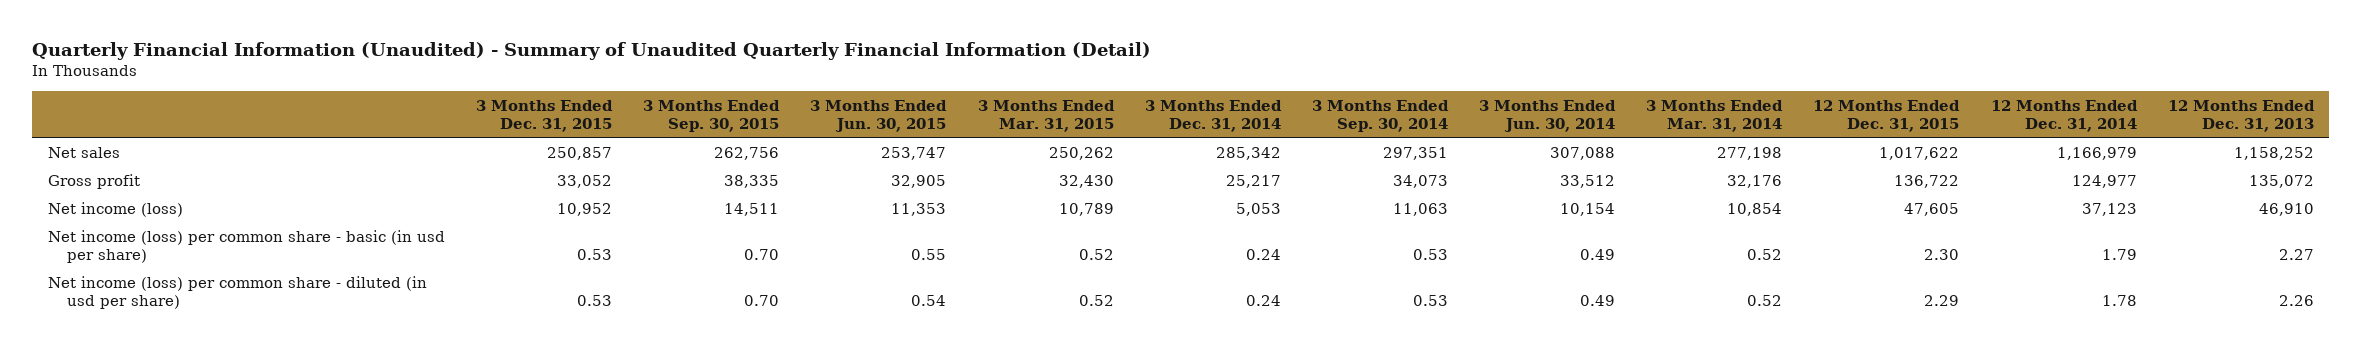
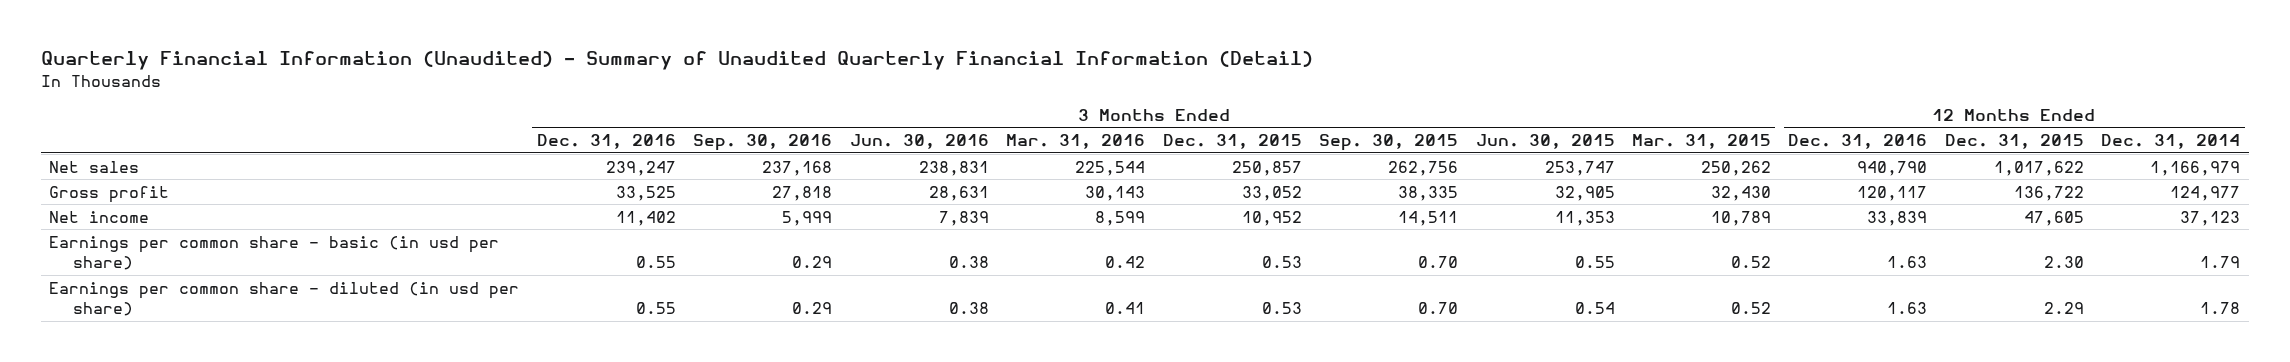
- | 3 Months Ended Dec. 31, 2015 | 3 Months Ended Sep. 30, 2015 | 3 Months Ended Jun. 30, 2015 | 3 Months Ended Mar. 31, 2015 | 3 Months Ended Dec. 31, 2014 | 3 Months Ended Sep. 30, 2014 | 3 Months Ended Jun. 30, 2014 | 3 Months Ended Mar. 31, 2014 | 12 Months Ended Dec. 31, 2015 | 12 Months Ended Dec. 31, 2014 | 12 Months Ended Dec. 31, 2013
+ | 3 Months Ended Dec. 31, 2016 | 3 Months Ended Sep. 30, 2016 | 3 Months Ended Jun. 30, 2016 | 3 Months Ended Mar. 31, 2016 | 3 Months Ended Dec. 31, 2015 | 3 Months Ended Sep. 30, 2015 | 3 Months Ended Jun. 30, 2015 | 3 Months Ended Mar. 31, 2015 | 12 Months Ended Dec. 31, 2016 | 12 Months Ended Dec. 31, 2015 | 12 Months Ended Dec. 31, 2014
- Net income (loss) | 10,952 | 14,511 | 11,353 | 10,789 | 5,053 | 11,063 | 10,154 | 10,854 | 47,605 | 37,123 | 46,910
- Net income (loss) per common share - basic (in usd per share) | 0.53 | 0.70 | 0.55 | 0.52 | 0.24 | 0.53 | 0.49 | 0.52 | 2.30 | 1.79 | 2.27
- Net income (loss) per common share - diluted (in usd per share) | 0.53 | 0.70 | 0.54 | 0.52 | 0.24 | 0.53 | 0.49 | 0.52 | 2.29 | 1.78 | 2.26
+ Net income | 11,402 | 5,999 | 7,839 | 8,599 | 10,952 | 14,511 | 11,353 | 10,789 | 33,839 | 47,605 | 37,123
+ Earnings per common share - basic (in usd per share) | 0.55 | 0.29 | 0.38 | 0.42 | 0.53 | 0.70 | 0.55 | 0.52 | 1.63 | 2.30 | 1.79
+ Earnings per common share - diluted (in usd per share) | 0.55 | 0.29 | 0.38 | 0.41 | 0.53 | 0.70 | 0.54 | 0.52 | 1.63 | 2.29 | 1.78

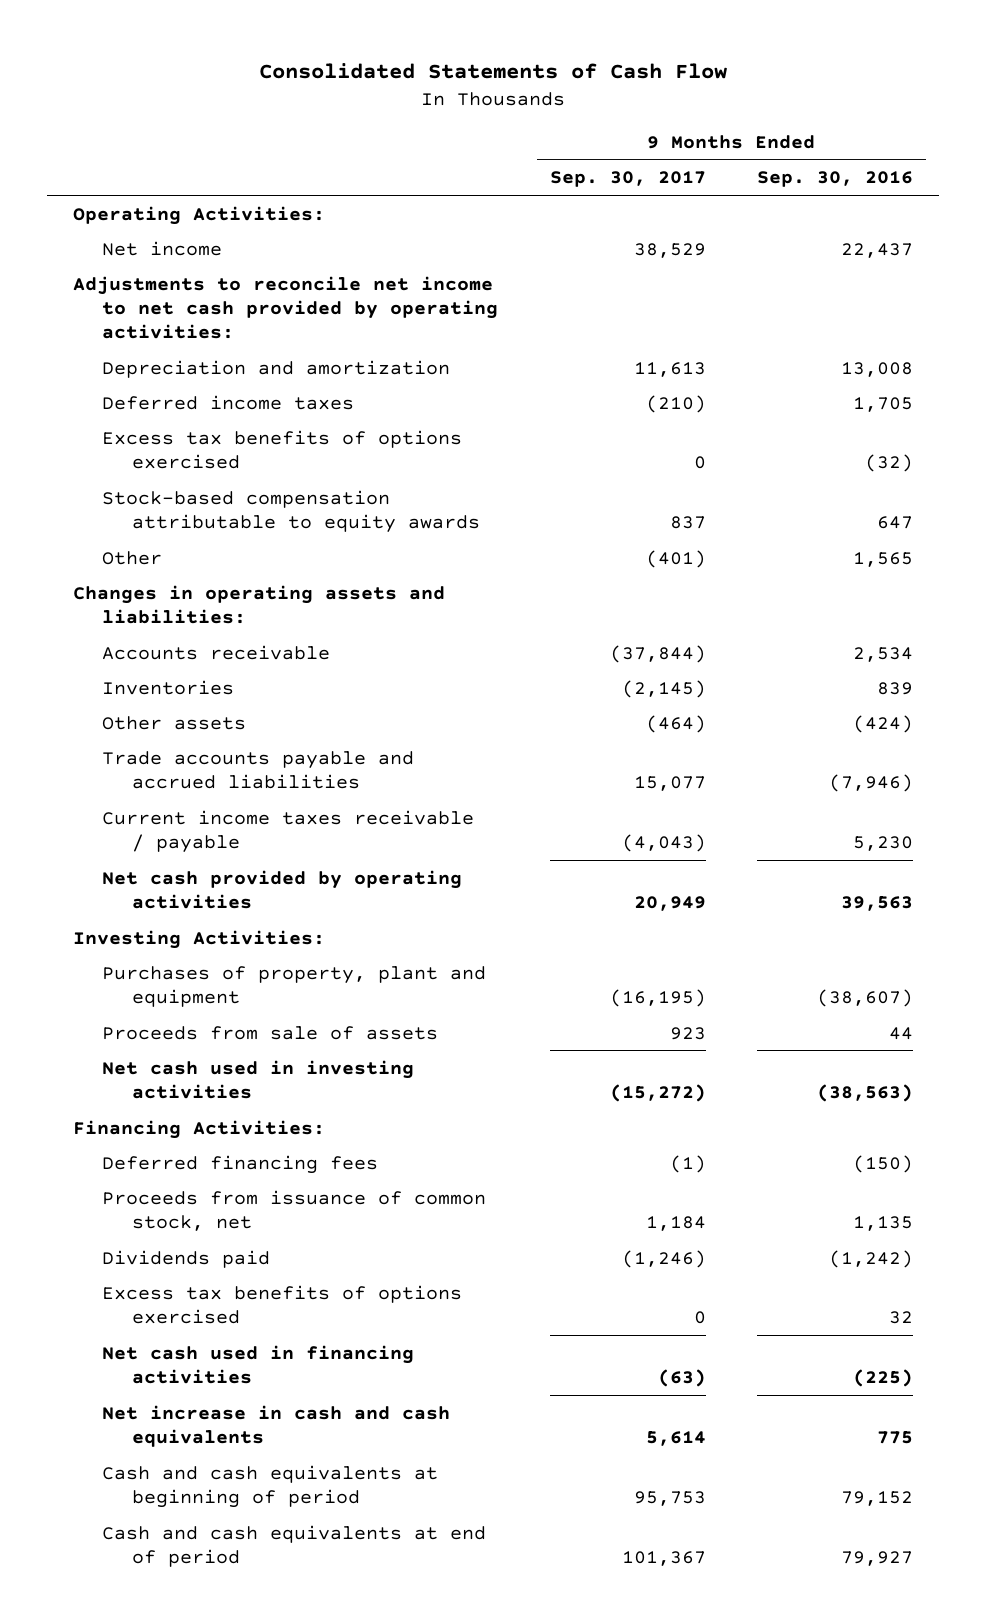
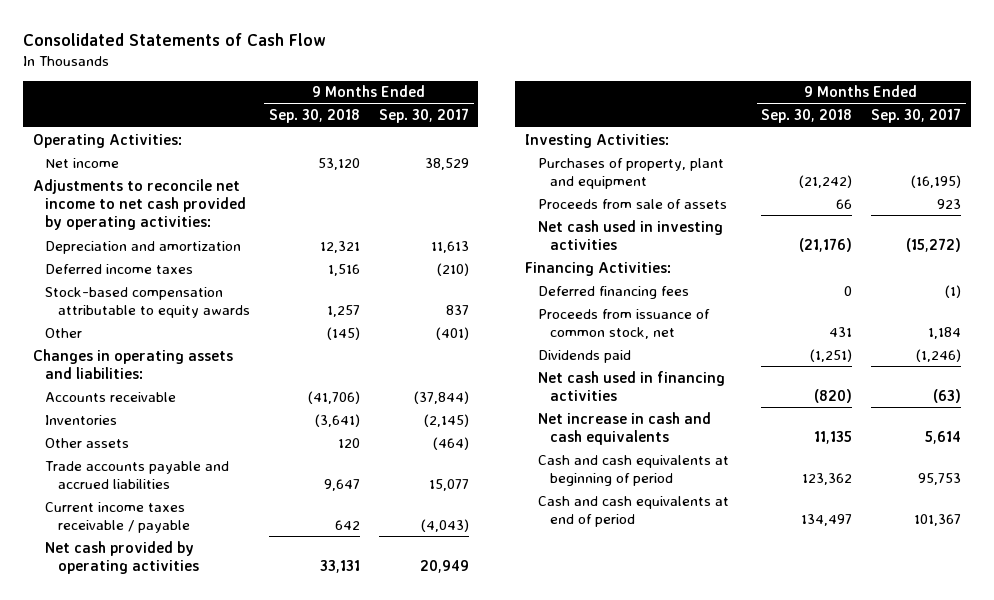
- | 9 Months Ended Sep. 30, 2017 | 9 Months Ended Sep. 30, 2016
+ | 9 Months Ended Sep. 30, 2018 | 9 Months Ended Sep. 30, 2017
- Excess tax benefits of options exercised | 0 | (32)
- Excess tax benefits of options exercised | 0 | 32

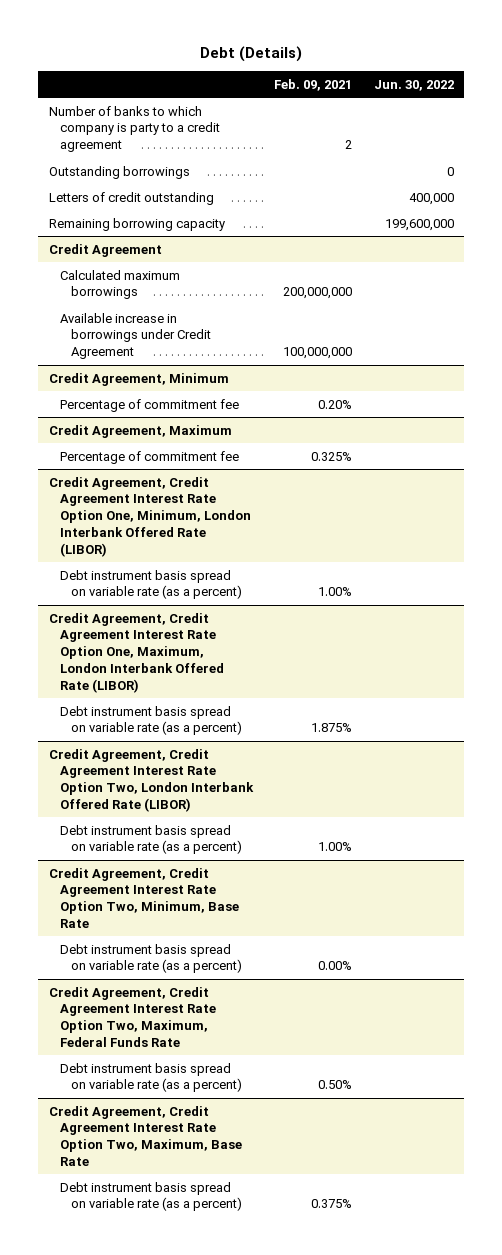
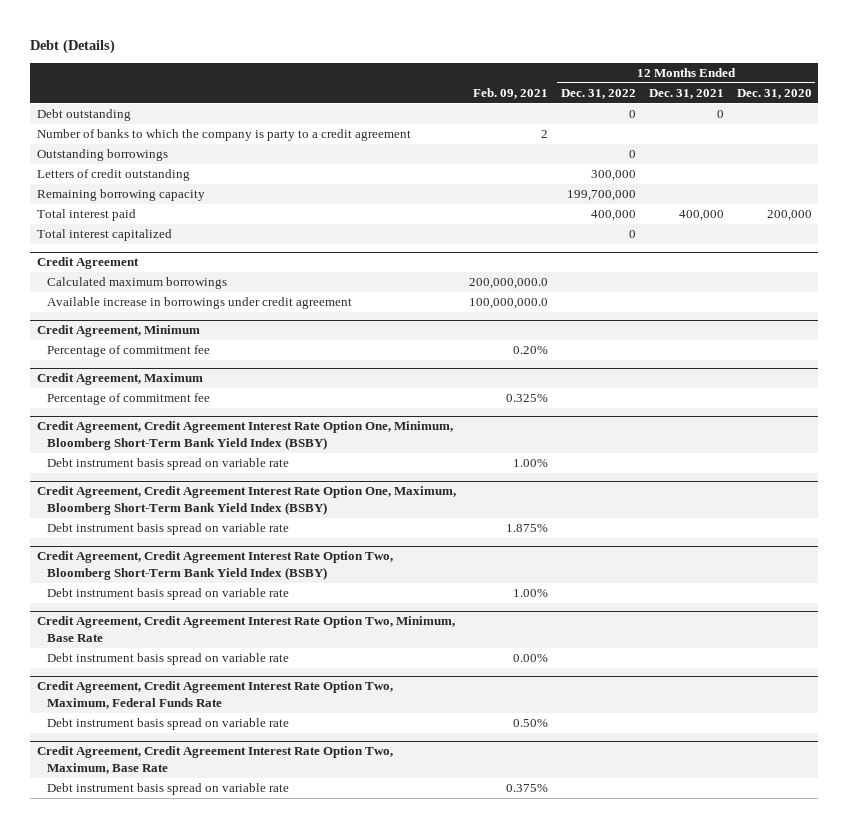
- | Feb. 09, 2021 | Jun. 30, 2022
+ | Feb. 09, 2021 | 12 Months Ended Dec. 31, 2022 | 12 Months Ended Dec. 31, 2021 | 12 Months Ended Dec. 31, 2020
- Number of banks to which company is party to a credit agreement | 2 |
+ Debt outstanding | | 0 | 0 |
+ Number of banks to which the company is party to a credit agreement | 2 | | |
+ Total interest paid | | 400,000 | 400,000 | 200,000
+ Total interest capitalized | | 0 | |
@ Credit Agreement
- Calculated maximum borrowings | 200,000,000 |
- Available increase in borrowings under Credit Agreement | 100,000,000 |
+ Calculated maximum borrowings | 200,000,000.0 | | |
+ Available increase in borrowings under credit agreement | 100,000,000.0 | | |
- Credit Agreement, Credit Agreement Interest Rate Option One, Minimum, London Interbank Offered Rate (LIBOR)
- Debt instrument basis spread on variable rate (as a percent) | 1.00% |
- Credit Agreement, Credit Agreement Interest Rate Option One, Maximum, London Interbank Offered Rate (LIBOR)
- Debt instrument basis spread on variable rate (as a percent) | 1.875% |
- Credit Agreement, Credit Agreement Interest Rate Option Two, London Interbank Offered Rate (LIBOR)
- Debt instrument basis spread on variable rate (as a percent) | 1.00% |
+ Credit Agreement, Credit Agreement Interest Rate Option One, Minimum, Bloomberg Short-Term Bank Yield Index (BSBY)
+ Debt instrument basis spread on variable rate | 1.00% | | |
+ Credit Agreement, Credit Agreement Interest Rate Option One, Maximum, Bloomberg Short-Term Bank Yield Index (BSBY)
+ Debt instrument basis spread on variable rate | 1.875% | | |
+ Credit Agreement, Credit Agreement Interest Rate Option Two, Bloomberg Short-Term Bank Yield Index (BSBY)
+ Debt instrument basis spread on variable rate | 1.00% | | |
@ Credit Agreement, Credit Agreement Interest Rate Option Two, Minimum, Base Rate
- Debt instrument basis spread on variable rate (as a percent) | 0.00% |
+ Debt instrument basis spread on variable rate | 0.00% | | |
@ Credit Agreement, Credit Agreement Interest Rate Option Two, Maximum, Federal Funds Rate
- Debt instrument basis spread on variable rate (as a percent) | 0.50% |
+ Debt instrument basis spread on variable rate | 0.50% | | |
@ Credit Agreement, Credit Agreement Interest Rate Option Two, Maximum, Base Rate
- Debt instrument basis spread on variable rate (as a percent) | 0.375% |
+ Debt instrument basis spread on variable rate | 0.375% | | |

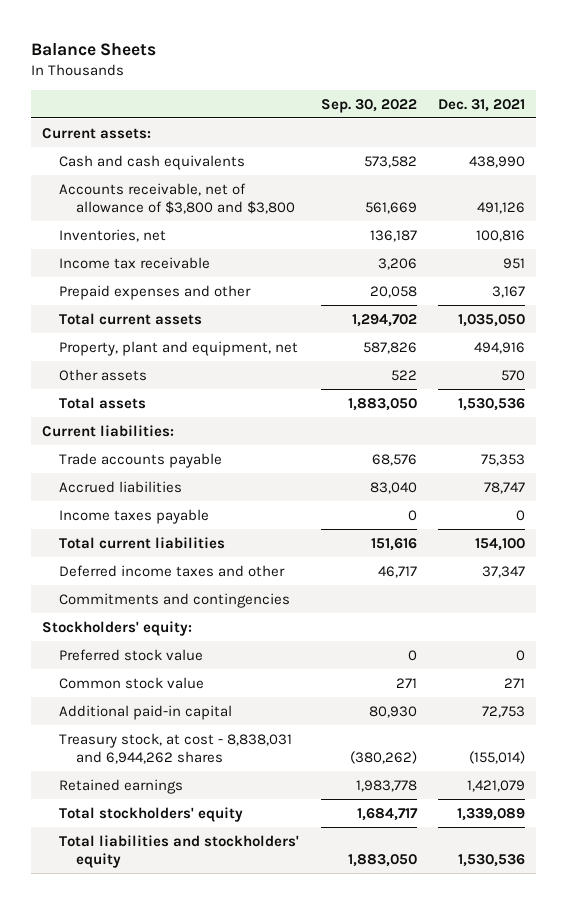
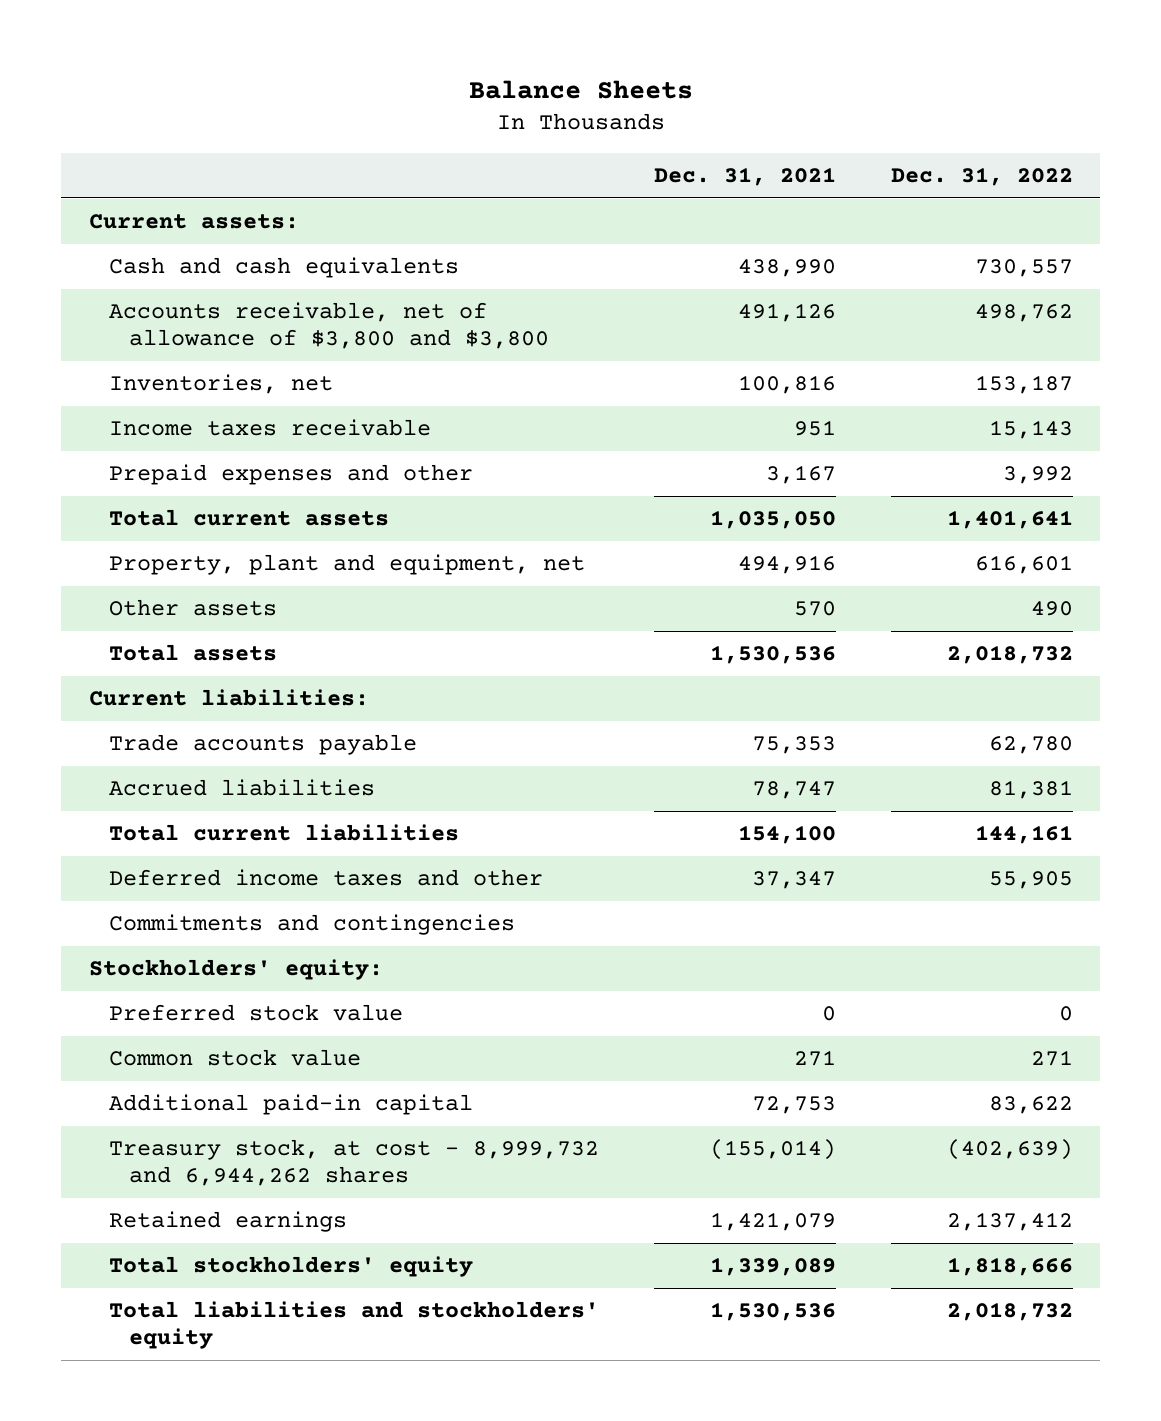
- | Sep. 30, 2022 | Dec. 31, 2021
+ | Dec. 31, 2021 | Dec. 31, 2022
- Income tax receivable | 3,206 | 951
+ Income taxes receivable | 951 | 15,143
- Income taxes payable | 0 | 0
- Treasury stock, at cost - 8,838,031 and 6,944,262 shares | (380,262) | (155,014)
+ Treasury stock, at cost - 8,999,732 and 6,944,262 shares | (155,014) | (402,639)

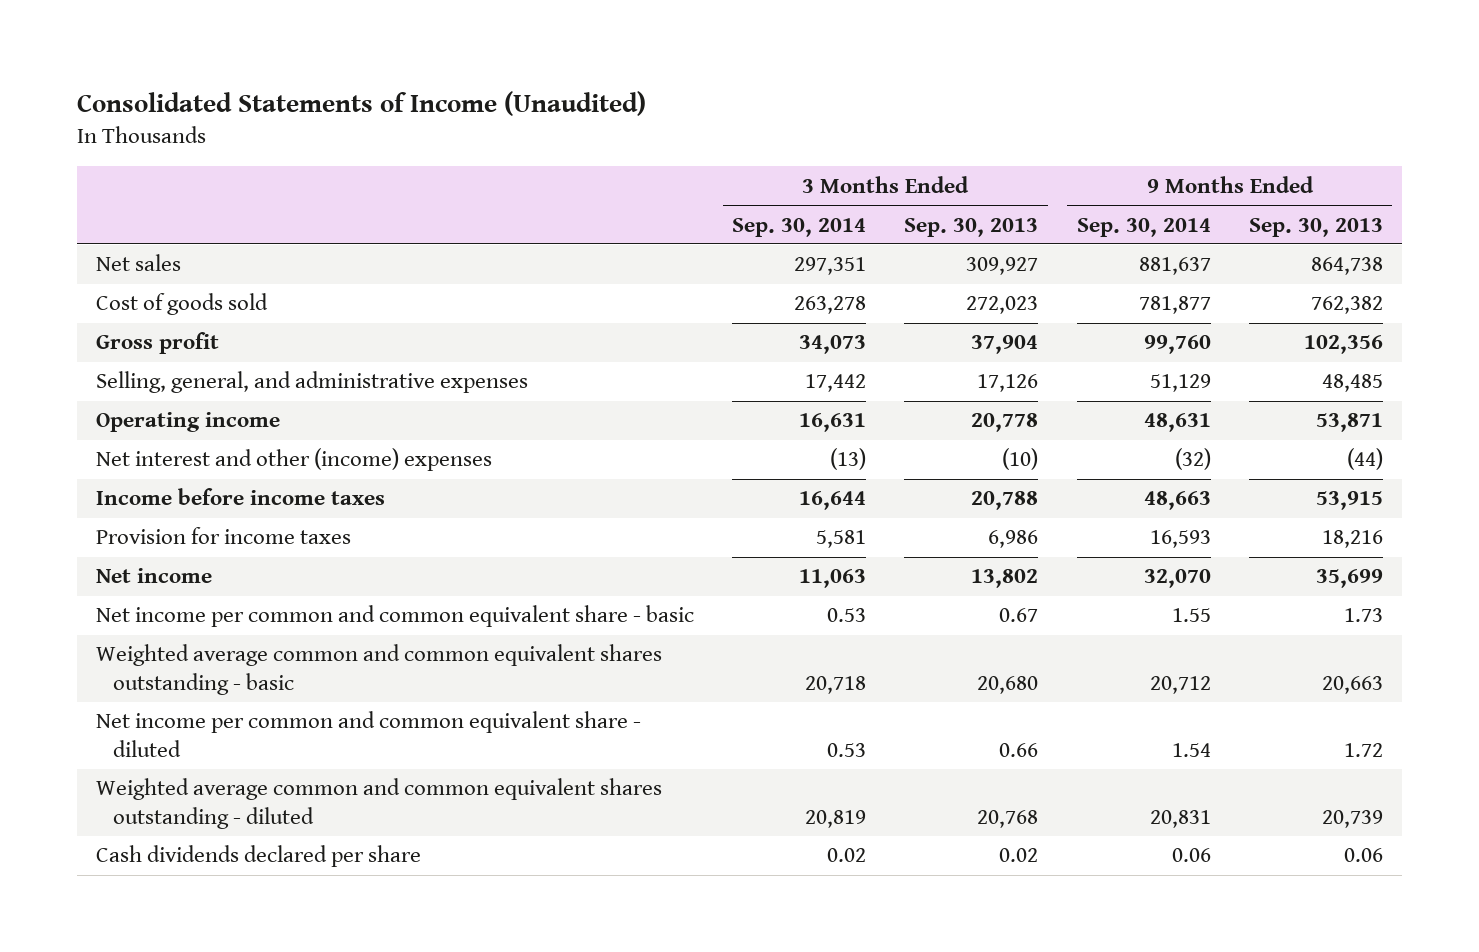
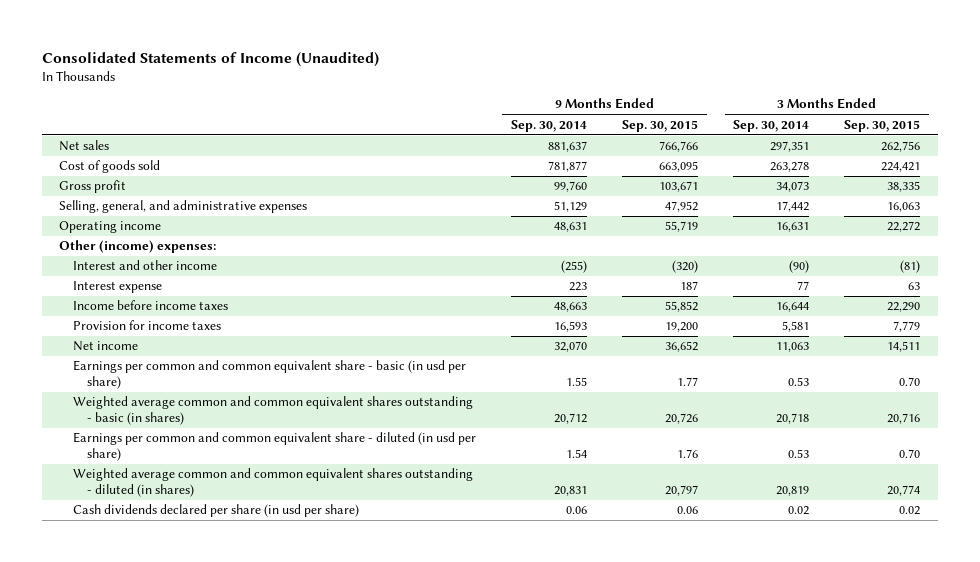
- | 3 Months Ended Sep. 30, 2014 | 3 Months Ended Sep. 30, 2013 | 9 Months Ended Sep. 30, 2014 | 9 Months Ended Sep. 30, 2013
+ | 9 Months Ended Sep. 30, 2014 | 9 Months Ended Sep. 30, 2015 | 3 Months Ended Sep. 30, 2014 | 3 Months Ended Sep. 30, 2015
- Net interest and other (income) expenses | (13) | (10) | (32) | (44)
+ Other (income) expenses:
+ Interest and other income | (255) | (320) | (90) | (81)
+ Interest expense | 223 | 187 | 77 | 63
- Net income per common and common equivalent share - basic | 0.53 | 0.67 | 1.55 | 1.73
- Weighted average common and common equivalent shares outstanding - basic | 20,718 | 20,680 | 20,712 | 20,663
- Net income per common and common equivalent share - diluted | 0.53 | 0.66 | 1.54 | 1.72
- Weighted average common and common equivalent shares outstanding - diluted | 20,819 | 20,768 | 20,831 | 20,739
- Cash dividends declared per share | 0.02 | 0.02 | 0.06 | 0.06
+ Earnings per common and common equivalent share - basic (in usd per share) | 1.55 | 1.77 | 0.53 | 0.70
+ Weighted average common and common equivalent shares outstanding - basic (in shares) | 20,712 | 20,726 | 20,718 | 20,716
+ Earnings per common and common equivalent share - diluted (in usd per share) | 1.54 | 1.76 | 0.53 | 0.70
+ Weighted average common and common equivalent shares outstanding - diluted (in shares) | 20,831 | 20,797 | 20,819 | 20,774
+ Cash dividends declared per share (in usd per share) | 0.06 | 0.06 | 0.02 | 0.02

